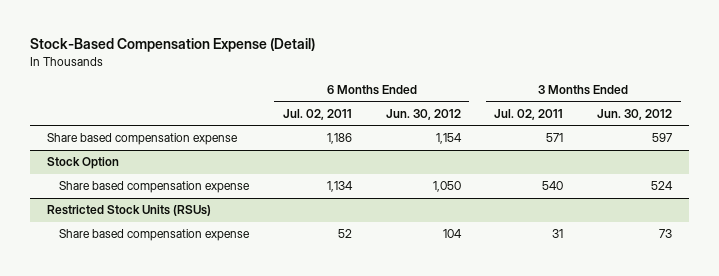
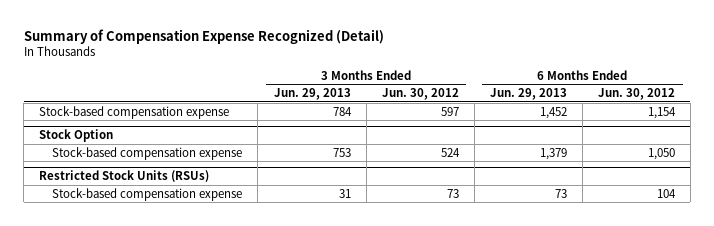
- Stock-Based Compensation Expense (Detail)
+ Summary of Compensation Expense Recognized (Detail)
- | 6 Months Ended Jul. 02, 2011 | 6 Months Ended Jun. 30, 2012 | 3 Months Ended Jul. 02, 2011 | 3 Months Ended Jun. 30, 2012
+ | 3 Months Ended Jun. 29, 2013 | 3 Months Ended Jun. 30, 2012 | 6 Months Ended Jun. 29, 2013 | 6 Months Ended Jun. 30, 2012
- Share based compensation expense | 1,186 | 1,154 | 571 | 597
+ Stock-based compensation expense | 784 | 597 | 1,452 | 1,154
@ Stock Option
- Share based compensation expense | 1,134 | 1,050 | 540 | 524
+ Stock-based compensation expense | 753 | 524 | 1,379 | 1,050
@ Restricted Stock Units (RSUs)
- Share based compensation expense | 52 | 104 | 31 | 73
+ Stock-based compensation expense | 31 | 73 | 73 | 104

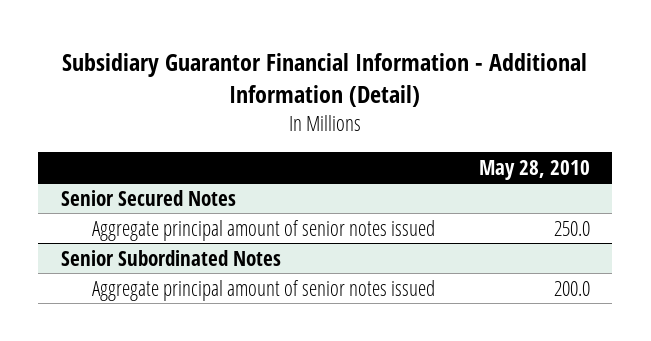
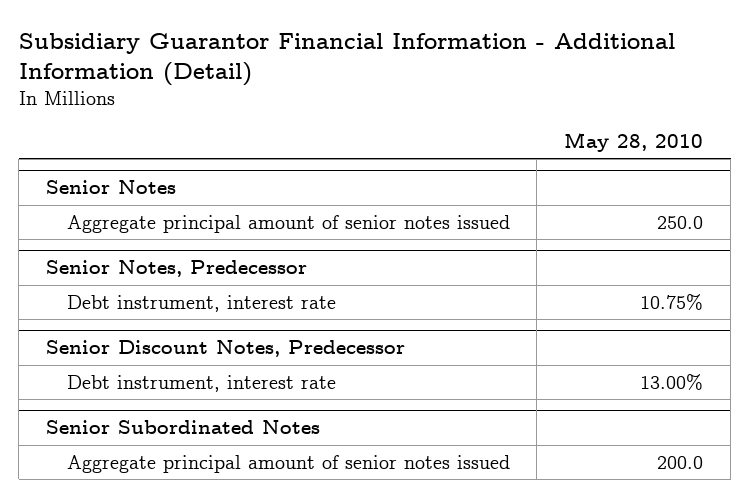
- Senior Secured Notes
+ Senior Notes
+ Senior Notes, Predecessor
+ Debt instrument, interest rate | 10.75%
+ Senior Discount Notes, Predecessor
+ Debt instrument, interest rate | 13.00%

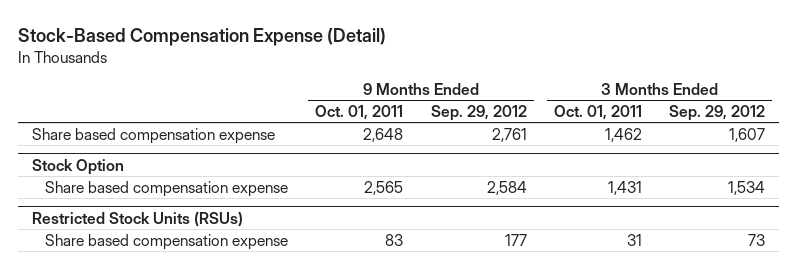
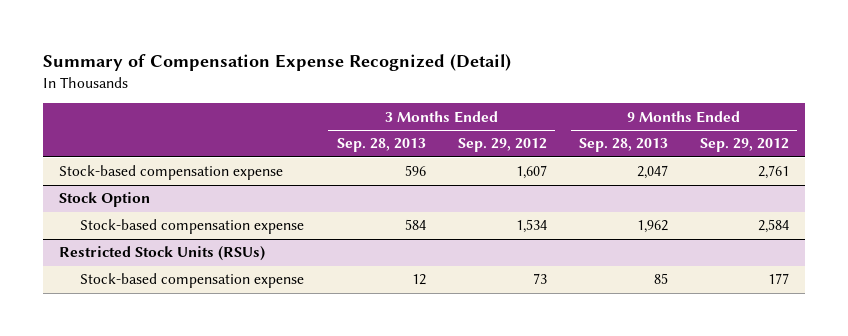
- Stock-Based Compensation Expense (Detail)
+ Summary of Compensation Expense Recognized (Detail)
- | 9 Months Ended Oct. 01, 2011 | 9 Months Ended Sep. 29, 2012 | 3 Months Ended Oct. 01, 2011 | 3 Months Ended Sep. 29, 2012
+ | 3 Months Ended Sep. 28, 2013 | 3 Months Ended Sep. 29, 2012 | 9 Months Ended Sep. 28, 2013 | 9 Months Ended Sep. 29, 2012
- Share based compensation expense | 2,648 | 2,761 | 1,462 | 1,607
+ Stock-based compensation expense | 596 | 1,607 | 2,047 | 2,761
@ Stock Option
- Share based compensation expense | 2,565 | 2,584 | 1,431 | 1,534
+ Stock-based compensation expense | 584 | 1,534 | 1,962 | 2,584
@ Restricted Stock Units (RSUs)
- Share based compensation expense | 83 | 177 | 31 | 73
+ Stock-based compensation expense | 12 | 73 | 85 | 177

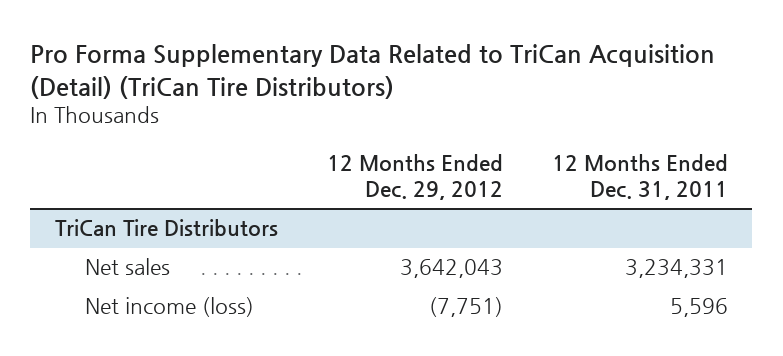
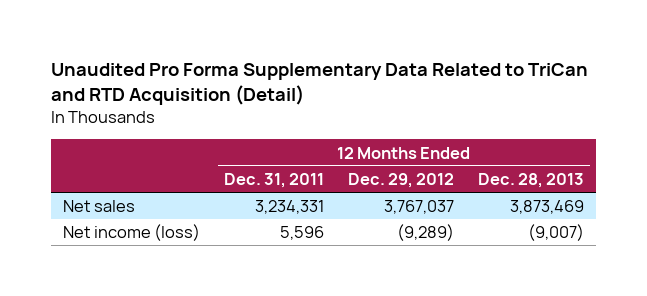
- Pro Forma Supplementary Data Related to TriCan Acquisition (Detail) (TriCan Tire Distributors)
+ Unaudited Pro Forma Supplementary Data Related to TriCan and RTD Acquisition (Detail)
- | 12 Months Ended Dec. 29, 2012 | 12 Months Ended Dec. 31, 2011
+ | 12 Months Ended Dec. 31, 2011 | 12 Months Ended Dec. 29, 2012 | 12 Months Ended Dec. 28, 2013
- TriCan Tire Distributors
- Net sales | 3,642,043 | 3,234,331
- Net income (loss) | (7,751) | 5,596
+ Net sales | 3,234,331 | 3,767,037 | 3,873,469
+ Net income (loss) | 5,596 | (9,289) | (9,007)

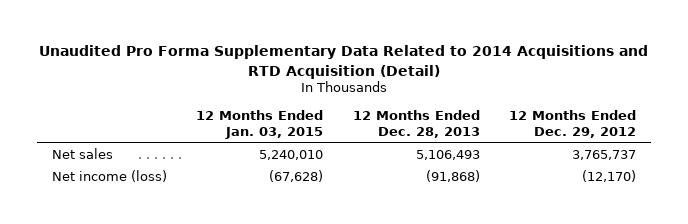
- Unaudited Pro Forma Supplementary Data Related to TriCan and RTD Acquisition (Detail)
+ Unaudited Pro Forma Supplementary Data Related to 2014 Acquisitions and RTD Acquisition (Detail)
- | 12 Months Ended Dec. 31, 2011 | 12 Months Ended Dec. 29, 2012 | 12 Months Ended Dec. 28, 2013
+ | 12 Months Ended Jan. 03, 2015 | 12 Months Ended Dec. 28, 2013 | 12 Months Ended Dec. 29, 2012
- Net sales | 3,234,331 | 3,767,037 | 3,873,469
- Net income (loss) | 5,596 | (9,289) | (9,007)
+ Net sales | 5,240,010 | 5,106,493 | 3,765,737
+ Net income (loss) | (67,628) | (91,868) | (12,170)

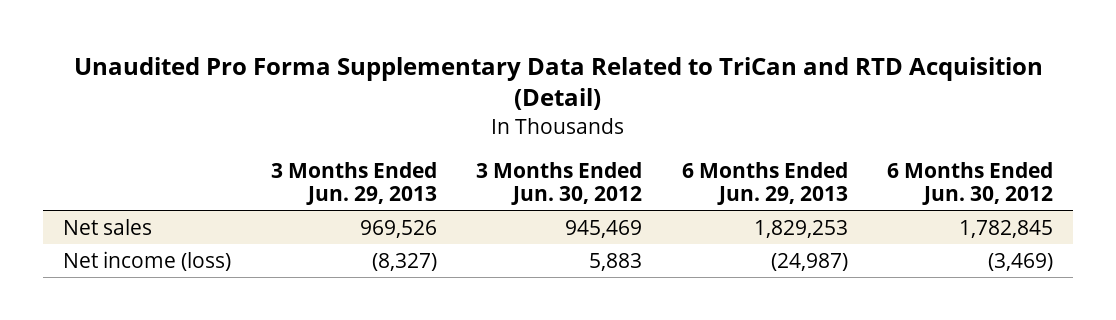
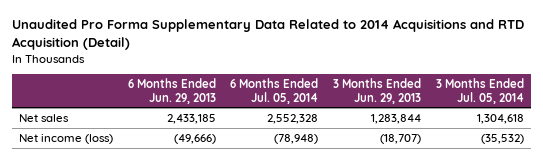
- Unaudited Pro Forma Supplementary Data Related to TriCan and RTD Acquisition (Detail)
+ Unaudited Pro Forma Supplementary Data Related to 2014 Acquisitions and RTD Acquisition (Detail)
- | 3 Months Ended Jun. 29, 2013 | 3 Months Ended Jun. 30, 2012 | 6 Months Ended Jun. 29, 2013 | 6 Months Ended Jun. 30, 2012
+ | 6 Months Ended Jun. 29, 2013 | 6 Months Ended Jul. 05, 2014 | 3 Months Ended Jun. 29, 2013 | 3 Months Ended Jul. 05, 2014
- Net sales | 969,526 | 945,469 | 1,829,253 | 1,782,845
- Net income (loss) | (8,327) | 5,883 | (24,987) | (3,469)
+ Net sales | 2,433,185 | 2,552,328 | 1,283,844 | 1,304,618
+ Net income (loss) | (49,666) | (78,948) | (18,707) | (35,532)

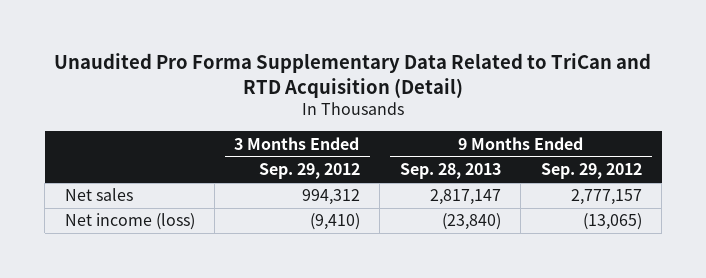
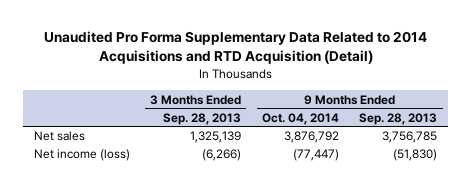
- Unaudited Pro Forma Supplementary Data Related to TriCan and RTD Acquisition (Detail)
+ Unaudited Pro Forma Supplementary Data Related to 2014 Acquisitions and RTD Acquisition (Detail)
- | 3 Months Ended Sep. 29, 2012 | 9 Months Ended Sep. 28, 2013 | 9 Months Ended Sep. 29, 2012
+ | 3 Months Ended Sep. 28, 2013 | 9 Months Ended Oct. 04, 2014 | 9 Months Ended Sep. 28, 2013
- Net sales | 994,312 | 2,817,147 | 2,777,157
- Net income (loss) | (9,410) | (23,840) | (13,065)
+ Net sales | 1,325,139 | 3,876,792 | 3,756,785
+ Net income (loss) | (6,266) | (77,447) | (51,830)

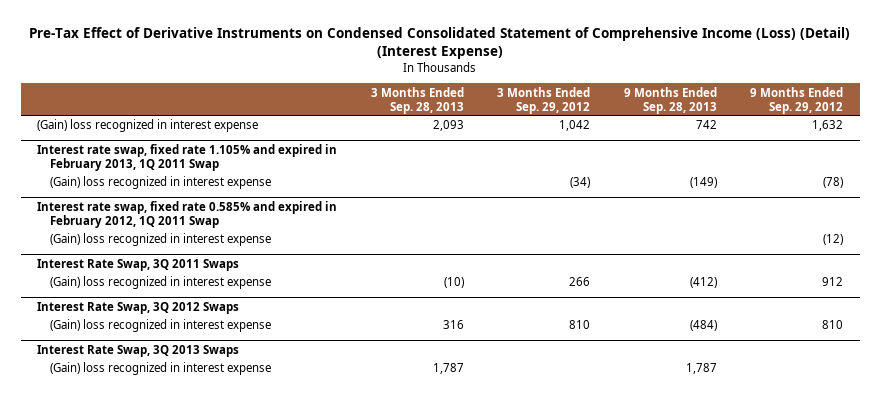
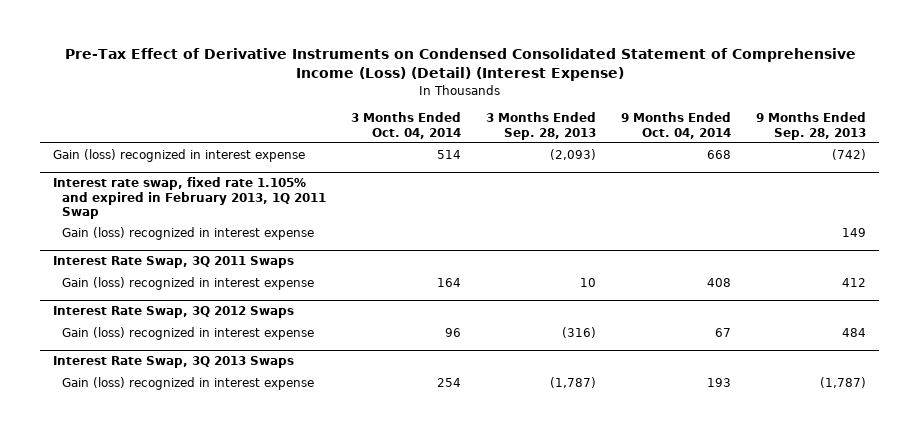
- | 3 Months Ended Sep. 28, 2013 | 3 Months Ended Sep. 29, 2012 | 9 Months Ended Sep. 28, 2013 | 9 Months Ended Sep. 29, 2012
+ | 3 Months Ended Oct. 04, 2014 | 3 Months Ended Sep. 28, 2013 | 9 Months Ended Oct. 04, 2014 | 9 Months Ended Sep. 28, 2013
- (Gain) loss recognized in interest expense | 2,093 | 1,042 | 742 | 1,632
+ Gain (loss) recognized in interest expense | 514 | (2,093) | 668 | (742)
@ Interest rate swap, fixed rate 1.105% and expired in February 2013, 1Q 2011 Swap
- (Gain) loss recognized in interest expense | | (34) | (149) | (78)
- Interest rate swap, fixed rate 0.585% and expired in February 2012, 1Q 2011 Swap
- (Gain) loss recognized in interest expense | | | | (12)
@ Interest rate swap, fixed rate 1.105% and expired in February 2013, 1Q 2011 Swap
+ Gain (loss) recognized in interest expense | | | | 149
@ Interest Rate Swap, 3Q 2011 Swaps
- (Gain) loss recognized in interest expense | (10) | 266 | (412) | 912
+ Gain (loss) recognized in interest expense | 164 | 10 | 408 | 412
@ Interest Rate Swap, 3Q 2012 Swaps
- (Gain) loss recognized in interest expense | 316 | 810 | (484) | 810
+ Gain (loss) recognized in interest expense | 96 | (316) | 67 | 484
@ Interest Rate Swap, 3Q 2013 Swaps
- (Gain) loss recognized in interest expense | 1,787 | | 1,787 |
+ Gain (loss) recognized in interest expense | 254 | (1,787) | 193 | (1,787)

